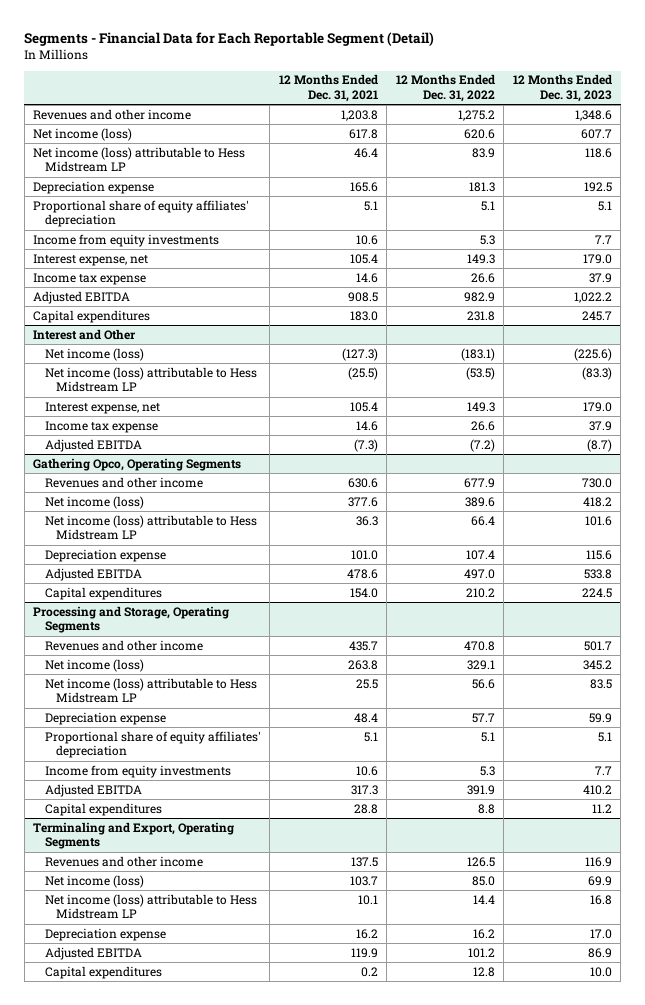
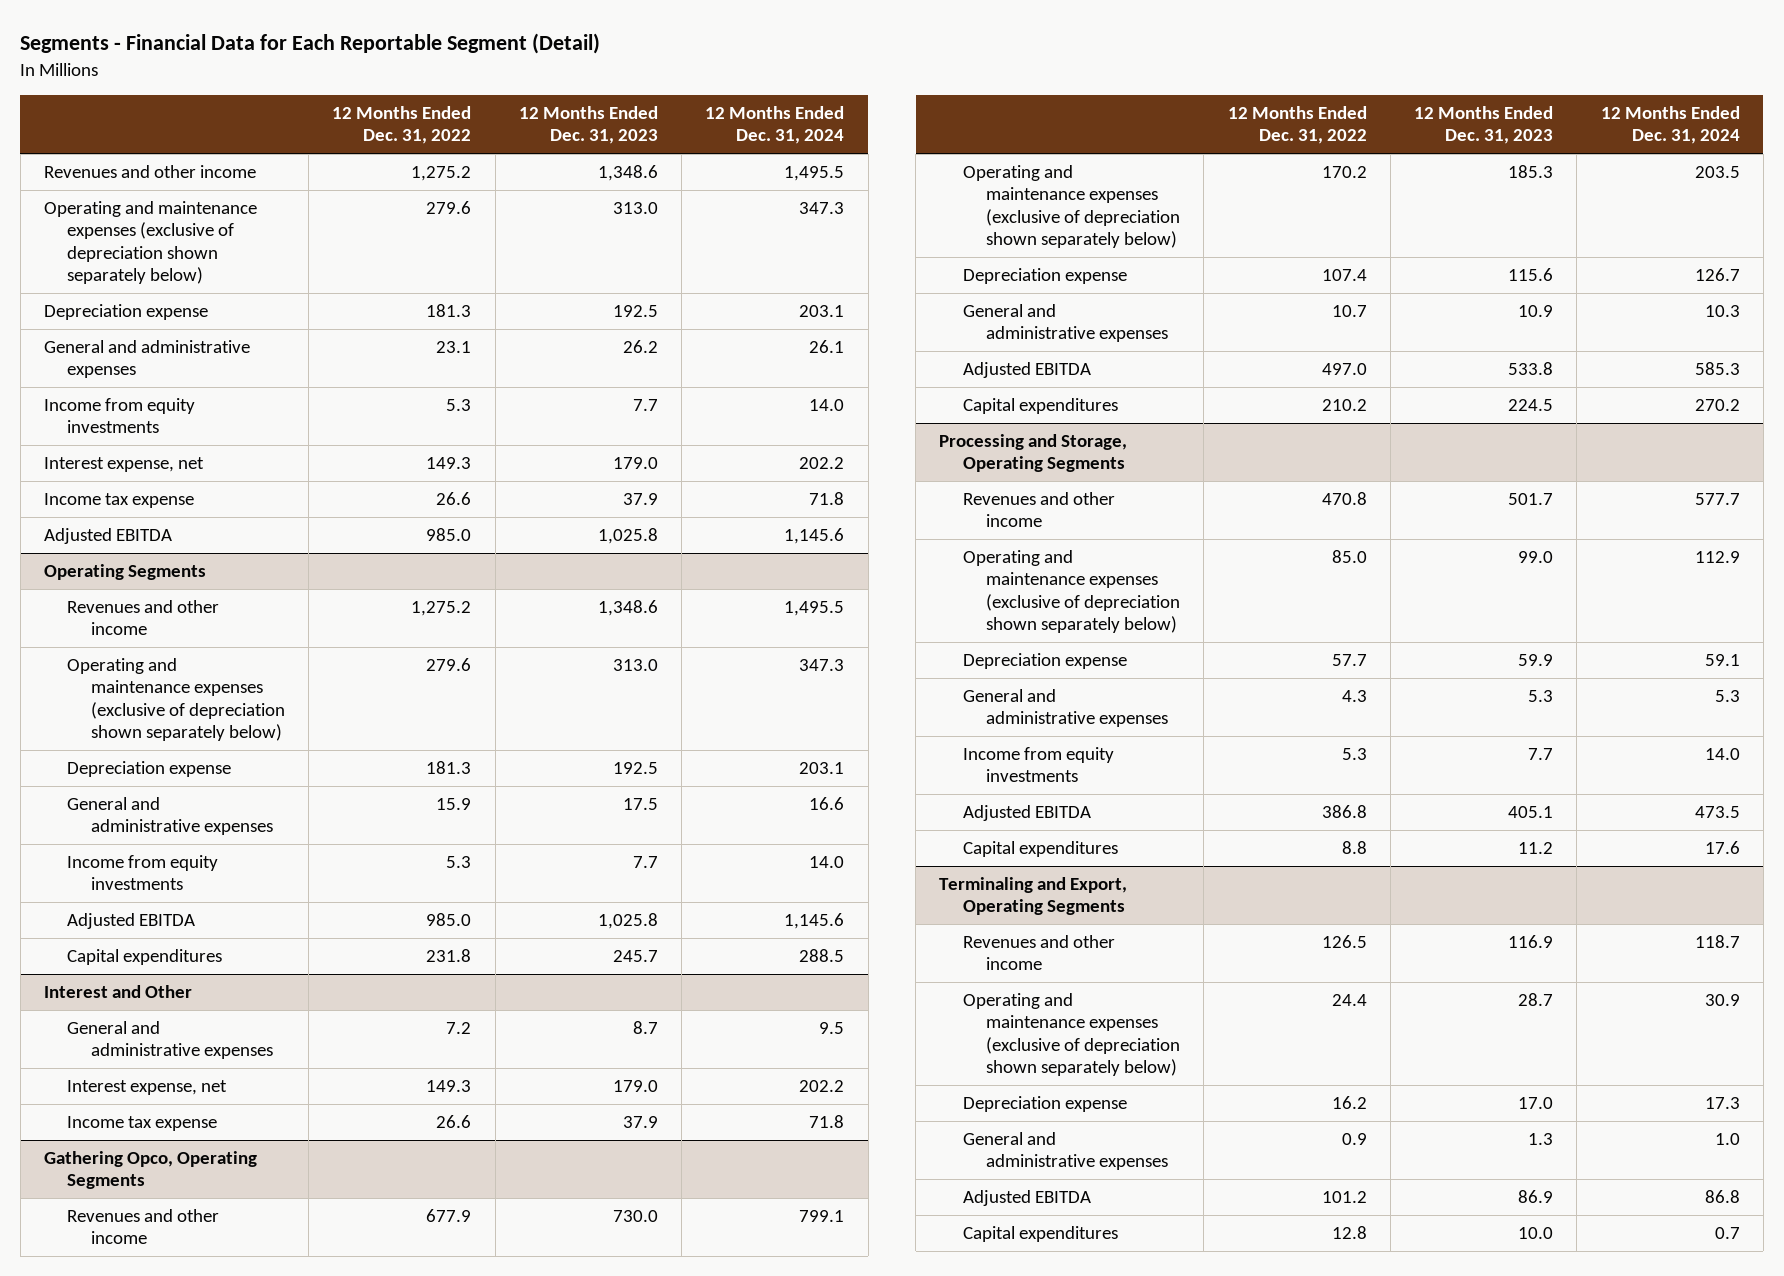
- | 12 Months Ended Dec. 31, 2021 | 12 Months Ended Dec. 31, 2022 | 12 Months Ended Dec. 31, 2023
+ | 12 Months Ended Dec. 31, 2022 | 12 Months Ended Dec. 31, 2023 | 12 Months Ended Dec. 31, 2024
- Net income (loss) | 617.8 | 620.6 | 607.7
- Net income (loss) attributable to Hess Midstream LP | 46.4 | 83.9 | 118.6
+ Operating and maintenance expenses (exclusive of depreciation shown separately below) | 279.6 | 313.0 | 347.3
- Proportional share of equity affiliates' depreciation | 5.1 | 5.1 | 5.1
+ General and administrative expenses | 23.1 | 26.2 | 26.1
- Adjusted EBITDA | 908.5 | 982.9 | 1,022.2
+ Adjusted EBITDA | 985.0 | 1,025.8 | 1,145.6
+ Operating Segments
+ Revenues and other income | 1,275.2 | 1,348.6 | 1,495.5
+ Operating and maintenance expenses (exclusive of depreciation shown separately below) | 279.6 | 313.0 | 347.3
+ Depreciation expense | 181.3 | 192.5 | 203.1
+ General and administrative expenses | 15.9 | 17.5 | 16.6
+ Income from equity investments | 5.3 | 7.7 | 14.0
+ Adjusted EBITDA | 985.0 | 1,025.8 | 1,145.6
@ Interest and Other
- Net income (loss) | (127.3) | (183.1) | (225.6)
- Net income (loss) attributable to Hess Midstream LP | (25.5) | (53.5) | (83.3)
+ General and administrative expenses | 7.2 | 8.7 | 9.5
- Adjusted EBITDA | (7.3) | (7.2) | (8.7)
@ Gathering Opco, Operating Segments
- Net income (loss) | 377.6 | 389.6 | 418.2
- Net income (loss) attributable to Hess Midstream LP | 36.3 | 66.4 | 101.6
+ Operating and maintenance expenses (exclusive of depreciation shown separately below) | 170.2 | 185.3 | 203.5
+ General and administrative expenses | 10.7 | 10.9 | 10.3
@ Processing and Storage, Operating Segments
- Net income (loss) | 263.8 | 329.1 | 345.2
- Net income (loss) attributable to Hess Midstream LP | 25.5 | 56.6 | 83.5
+ Operating and maintenance expenses (exclusive of depreciation shown separately below) | 85.0 | 99.0 | 112.9
- Proportional share of equity affiliates' depreciation | 5.1 | 5.1 | 5.1
+ General and administrative expenses | 4.3 | 5.3 | 5.3
- Adjusted EBITDA | 317.3 | 391.9 | 410.2
+ Adjusted EBITDA | 386.8 | 405.1 | 473.5
@ Terminaling and Export, Operating Segments
- Net income (loss) | 103.7 | 85.0 | 69.9
- Net income (loss) attributable to Hess Midstream LP | 10.1 | 14.4 | 16.8
+ Operating and maintenance expenses (exclusive of depreciation shown separately below) | 24.4 | 28.7 | 30.9
+ General and administrative expenses | 0.9 | 1.3 | 1.0

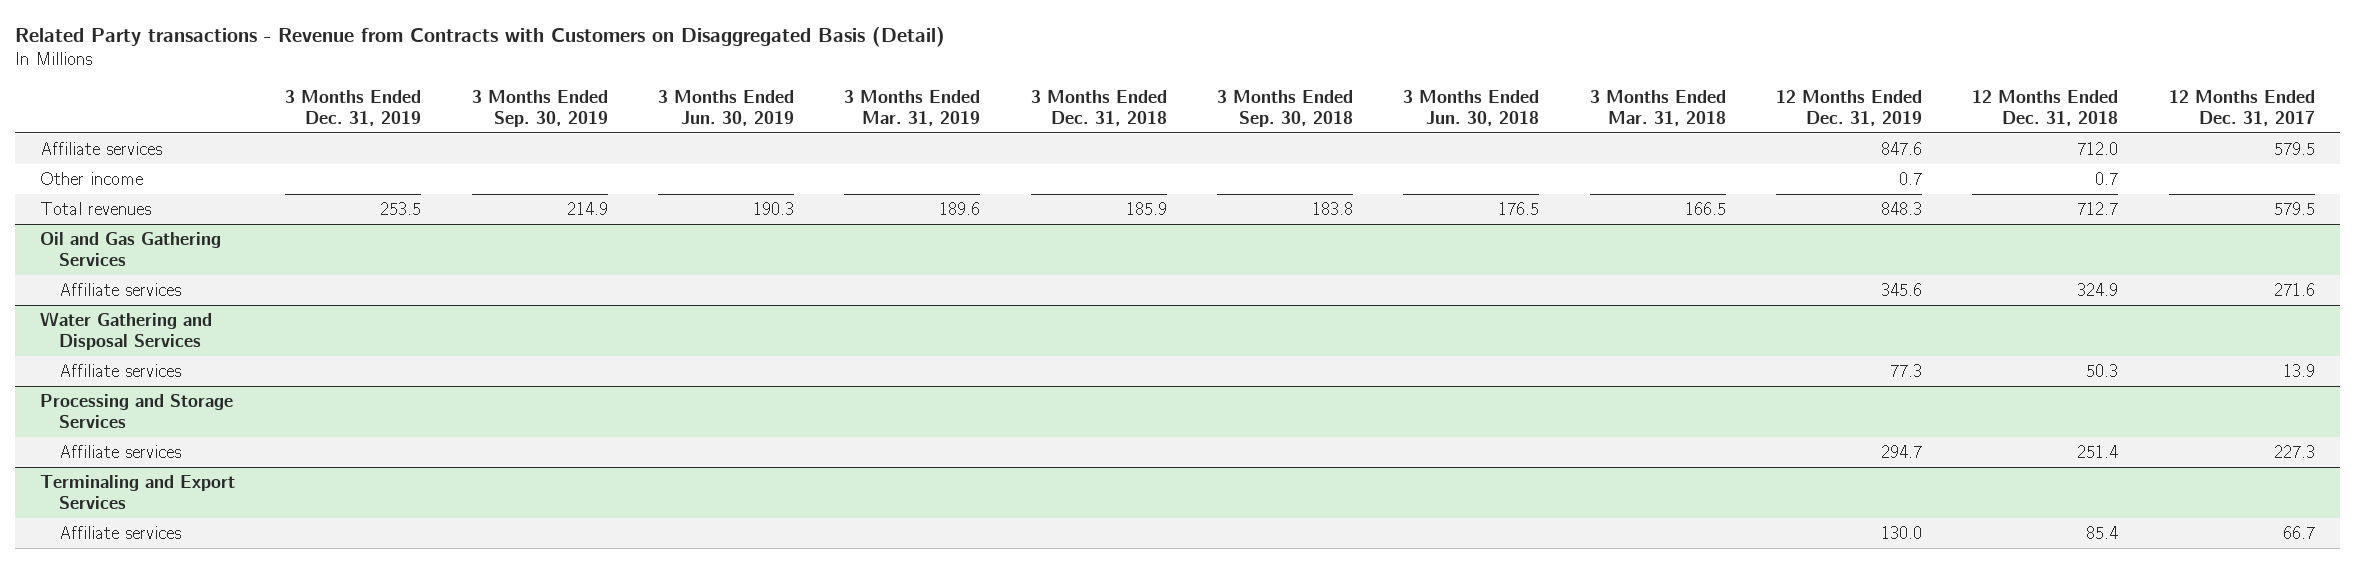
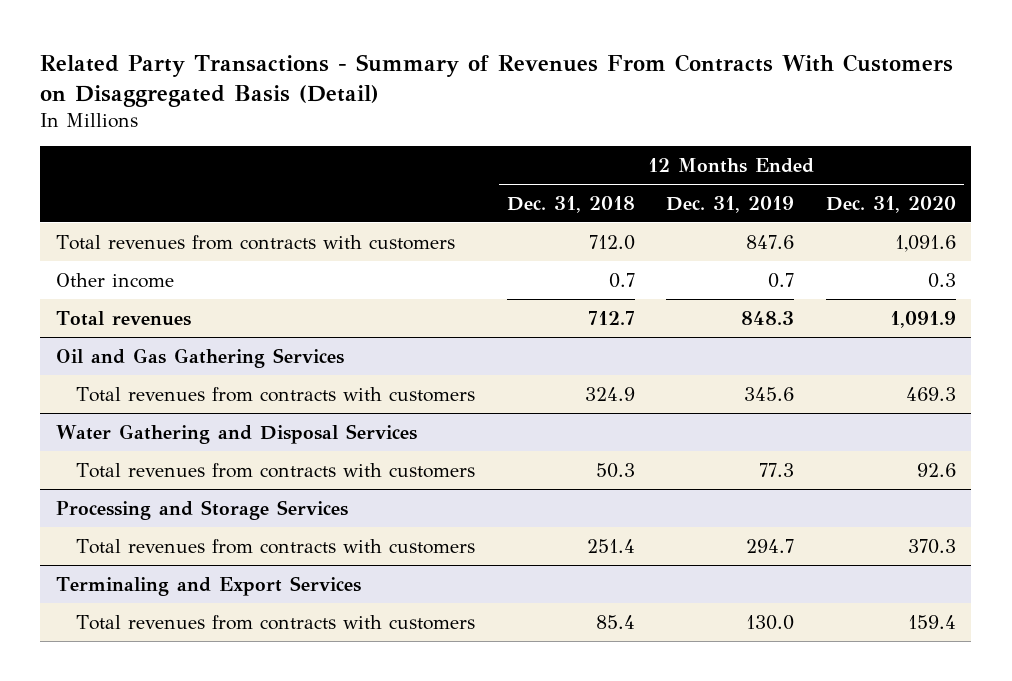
- Related Party transactions - Revenue from Contracts with Customers on Disaggregated Basis (Detail)
+ Related Party Transactions - Summary of Revenues From Contracts With Customers on Disaggregated Basis (Detail)
- | 3 Months Ended Dec. 31, 2019 | 3 Months Ended Sep. 30, 2019 | 3 Months Ended Jun. 30, 2019 | 3 Months Ended Mar. 31, 2019 | 3 Months Ended Dec. 31, 2018 | 3 Months Ended Sep. 30, 2018 | 3 Months Ended Jun. 30, 2018 | 3 Months Ended Mar. 31, 2018 | 12 Months Ended Dec. 31, 2019 | 12 Months Ended Dec. 31, 2018 | 12 Months Ended Dec. 31, 2017
+ | 12 Months Ended Dec. 31, 2018 | 12 Months Ended Dec. 31, 2019 | 12 Months Ended Dec. 31, 2020
- Affiliate services | | | | | | | | | 847.6 | 712.0 | 579.5
+ Total revenues from contracts with customers | 712.0 | 847.6 | 1,091.6
@ Oil and Gas Gathering Services
- Affiliate services | | | | | | | | | 345.6 | 324.9 | 271.6
+ Total revenues from contracts with customers | 324.9 | 345.6 | 469.3
@ Water Gathering and Disposal Services
- Affiliate services | | | | | | | | | 77.3 | 50.3 | 13.9
+ Total revenues from contracts with customers | 50.3 | 77.3 | 92.6
@ Processing and Storage Services
- Affiliate services | | | | | | | | | 294.7 | 251.4 | 227.3
+ Total revenues from contracts with customers | 251.4 | 294.7 | 370.3
@ Terminaling and Export Services
- Affiliate services | | | | | | | | | 130.0 | 85.4 | 66.7
+ Total revenues from contracts with customers | 85.4 | 130.0 | 159.4

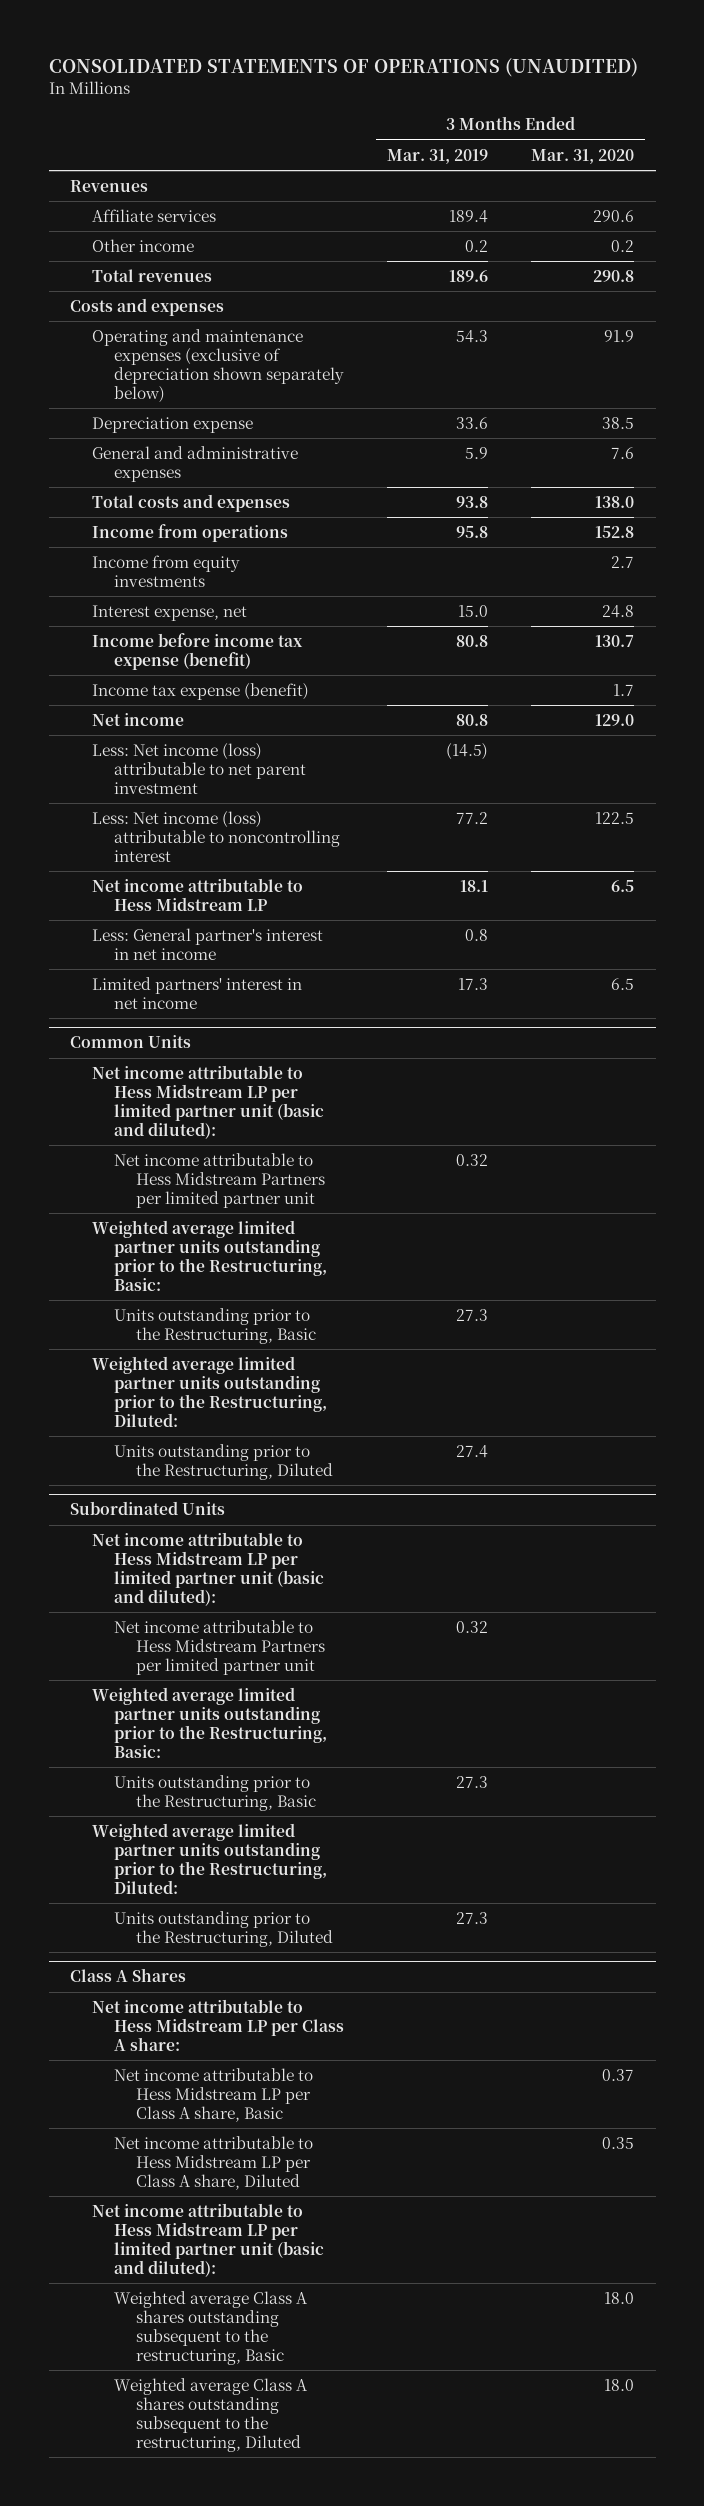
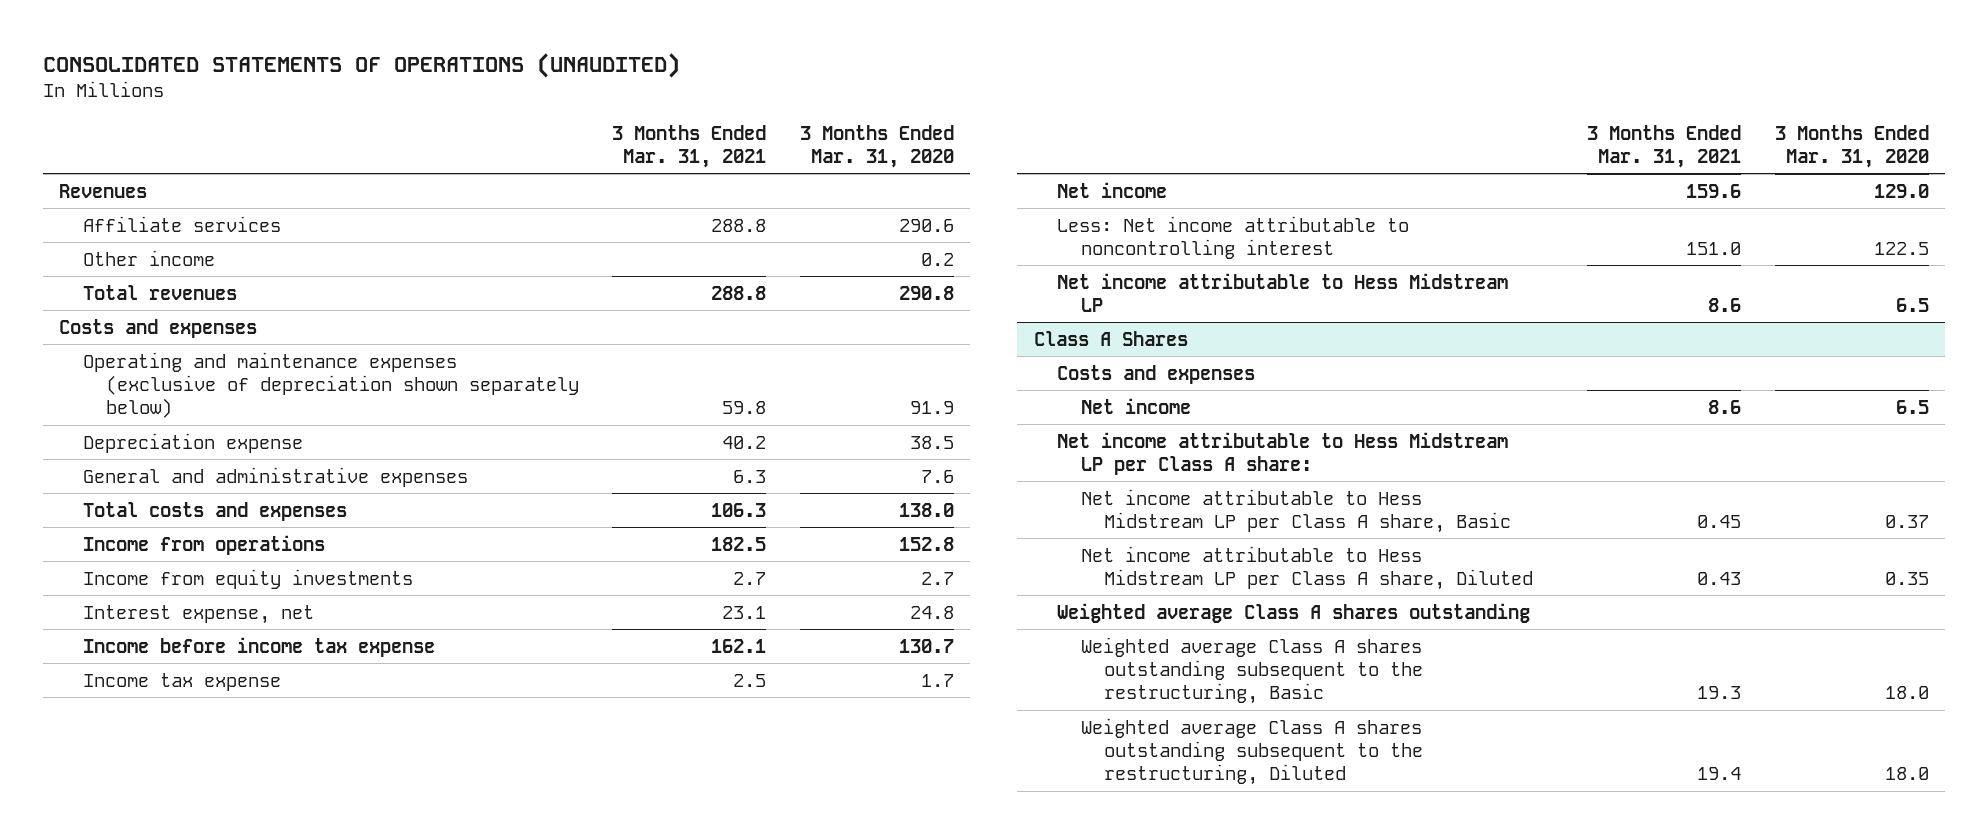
- | 3 Months Ended Mar. 31, 2019 | 3 Months Ended Mar. 31, 2020
+ | 3 Months Ended Mar. 31, 2021 | 3 Months Ended Mar. 31, 2020
- Income before income tax expense (benefit) | 80.8 | 130.7
- Income tax expense (benefit) | | 1.7
+ Income before income tax expense | 162.1 | 130.7
+ Income tax expense | 2.5 | 1.7
- Less: Net income (loss) attributable to net parent investment | (14.5) |
- Less: Net income (loss) attributable to noncontrolling interest | 77.2 | 122.5
+ Less: Net income attributable to noncontrolling interest | 151.0 | 122.5
- Less: General partner's interest in net income | 0.8 |
- Limited partners' interest in net income | 17.3 | 6.5
- Common Units
- Net income attributable to Hess Midstream LP per limited partner unit (basic and diluted):
- Net income attributable to Hess Midstream Partners per limited partner unit | 0.32 |
- Weighted average limited partner units outstanding prior to the Restructuring, Basic:
- Units outstanding prior to the Restructuring, Basic | 27.3 |
- Weighted average limited partner units outstanding prior to the Restructuring, Diluted:
- Units outstanding prior to the Restructuring, Diluted | 27.4 |
- Subordinated Units
- Net income attributable to Hess Midstream LP per limited partner unit (basic and diluted):
- Net income attributable to Hess Midstream Partners per limited partner unit | 0.32 |
- Weighted average limited partner units outstanding prior to the Restructuring, Basic:
- Units outstanding prior to the Restructuring, Basic | 27.3 |
- Weighted average limited partner units outstanding prior to the Restructuring, Diluted:
- Units outstanding prior to the Restructuring, Diluted | 27.3 |
@ Class A Shares
+ Costs and expenses
+ Net income | 8.6 | 6.5
- Net income attributable to Hess Midstream LP per limited partner unit (basic and diluted):
+ Weighted average Class A shares outstanding

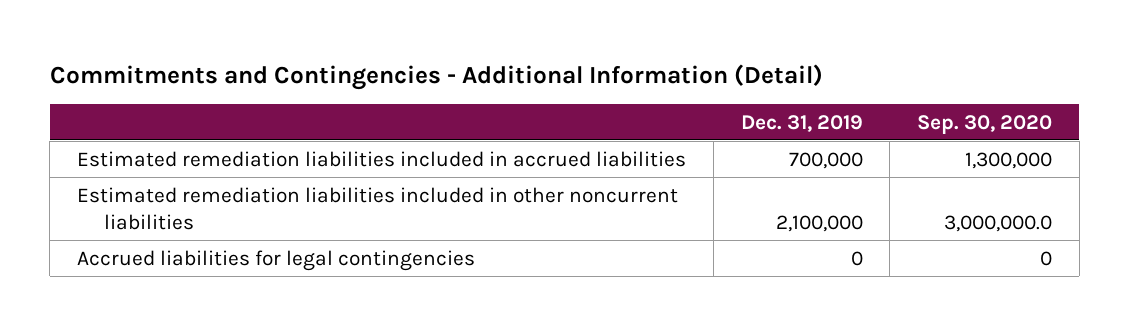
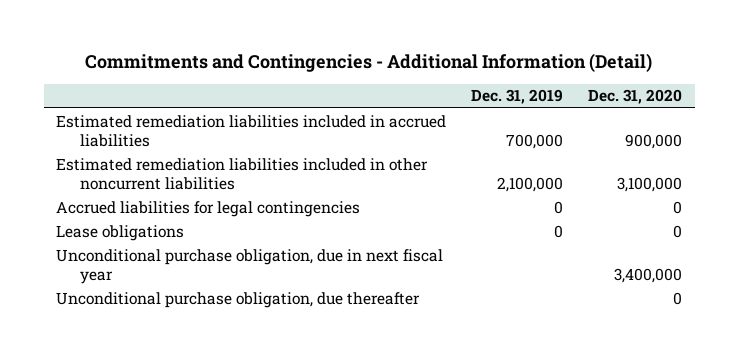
- | Dec. 31, 2019 | Sep. 30, 2020
+ | Dec. 31, 2019 | Dec. 31, 2020
+ Lease obligations | 0 | 0
+ Unconditional purchase obligation, due in next fiscal year | | 3,400,000
+ Unconditional purchase obligation, due thereafter | | 0

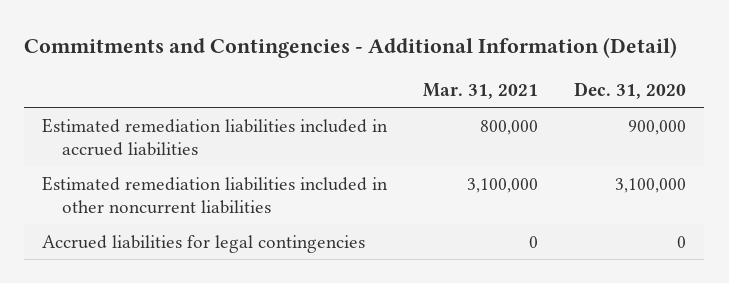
- | Dec. 31, 2019 | Dec. 31, 2020
+ | Mar. 31, 2021 | Dec. 31, 2020
- Lease obligations | 0 | 0
- Unconditional purchase obligation, due in next fiscal year | | 3,400,000
- Unconditional purchase obligation, due thereafter | | 0

